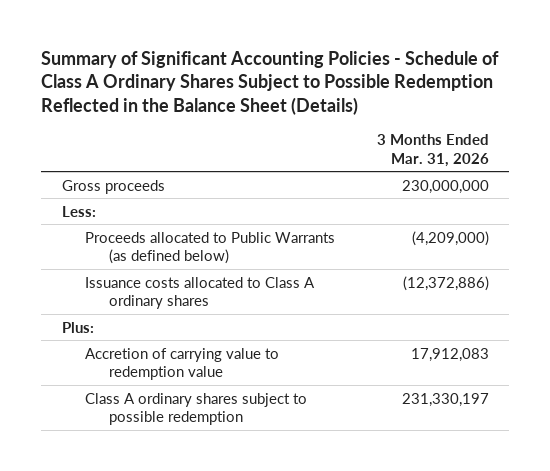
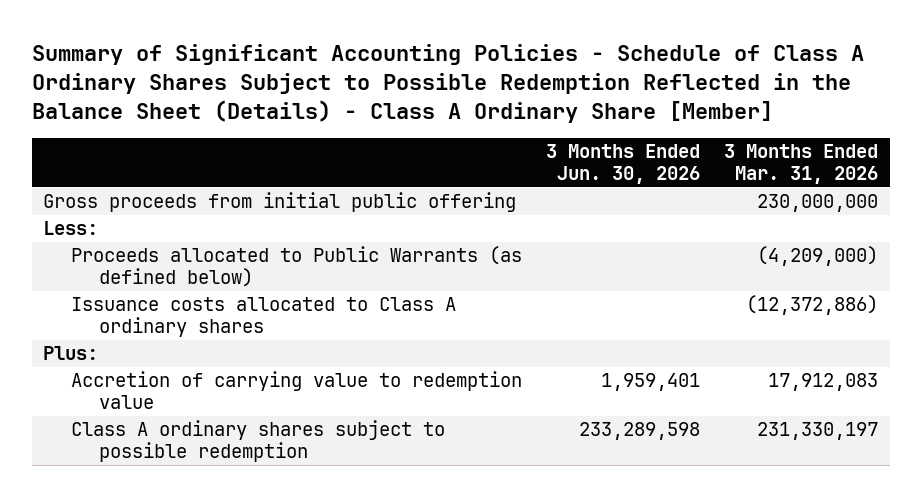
- Summary of Significant Accounting Policies - Schedule of Class A Ordinary Shares Subject to Possible Redemption Reflected in the Balance Sheet (Details)
+ Summary of Significant Accounting Policies - Schedule of Class A Ordinary Shares Subject to Possible Redemption Reflected in the Balance Sheet (Details) - Class A Ordinary Share [Member]
- | 3 Months Ended Mar. 31, 2026
+ | 3 Months Ended Jun. 30, 2026 | 3 Months Ended Mar. 31, 2026
- Gross proceeds | 230,000,000
+ Gross proceeds from initial public offering | | 230,000,000

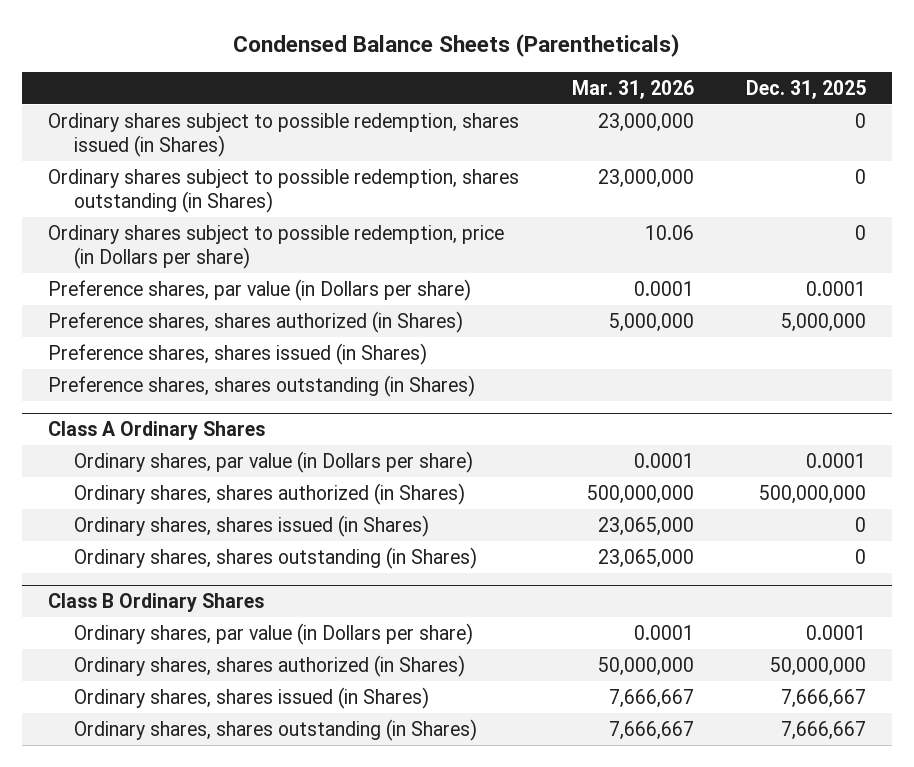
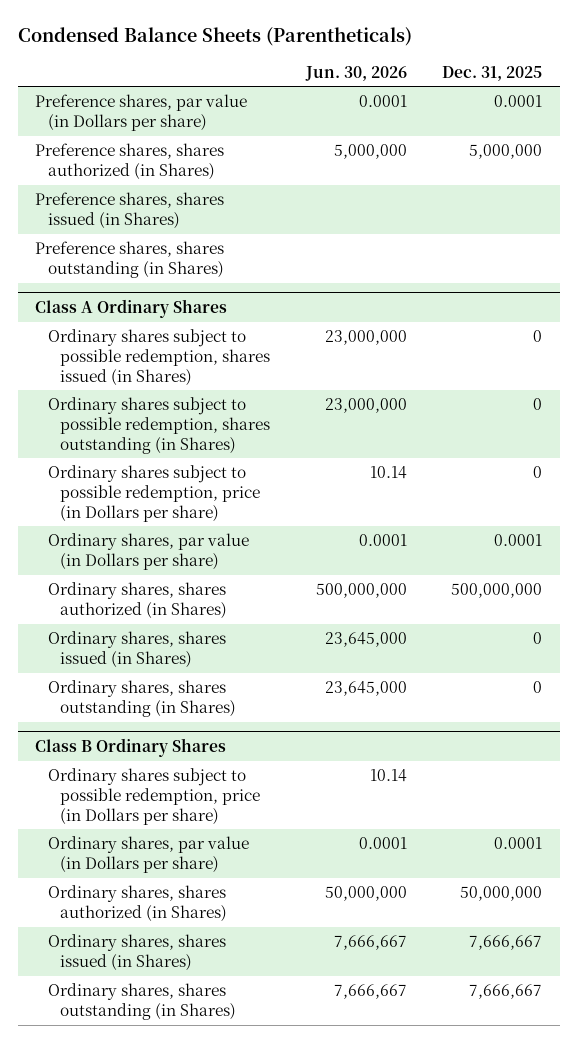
- | Mar. 31, 2026 | Dec. 31, 2025
+ | Jun. 30, 2026 | Dec. 31, 2025
- Ordinary shares subject to possible redemption, shares issued (in Shares) | 23,000,000 | 0
- Ordinary shares subject to possible redemption, shares outstanding (in Shares) | 23,000,000 | 0
- Ordinary shares subject to possible redemption, price (in Dollars per share) | 10.06 | 0
@ Class A Ordinary Shares
+ Ordinary shares subject to possible redemption, shares issued (in Shares) | 23,000,000 | 0
+ Ordinary shares subject to possible redemption, shares outstanding (in Shares) | 23,000,000 | 0
+ Ordinary shares subject to possible redemption, price (in Dollars per share) | 10.14 | 0
@ Class B Ordinary Shares
+ Ordinary shares subject to possible redemption, price (in Dollars per share) | 10.14 |

